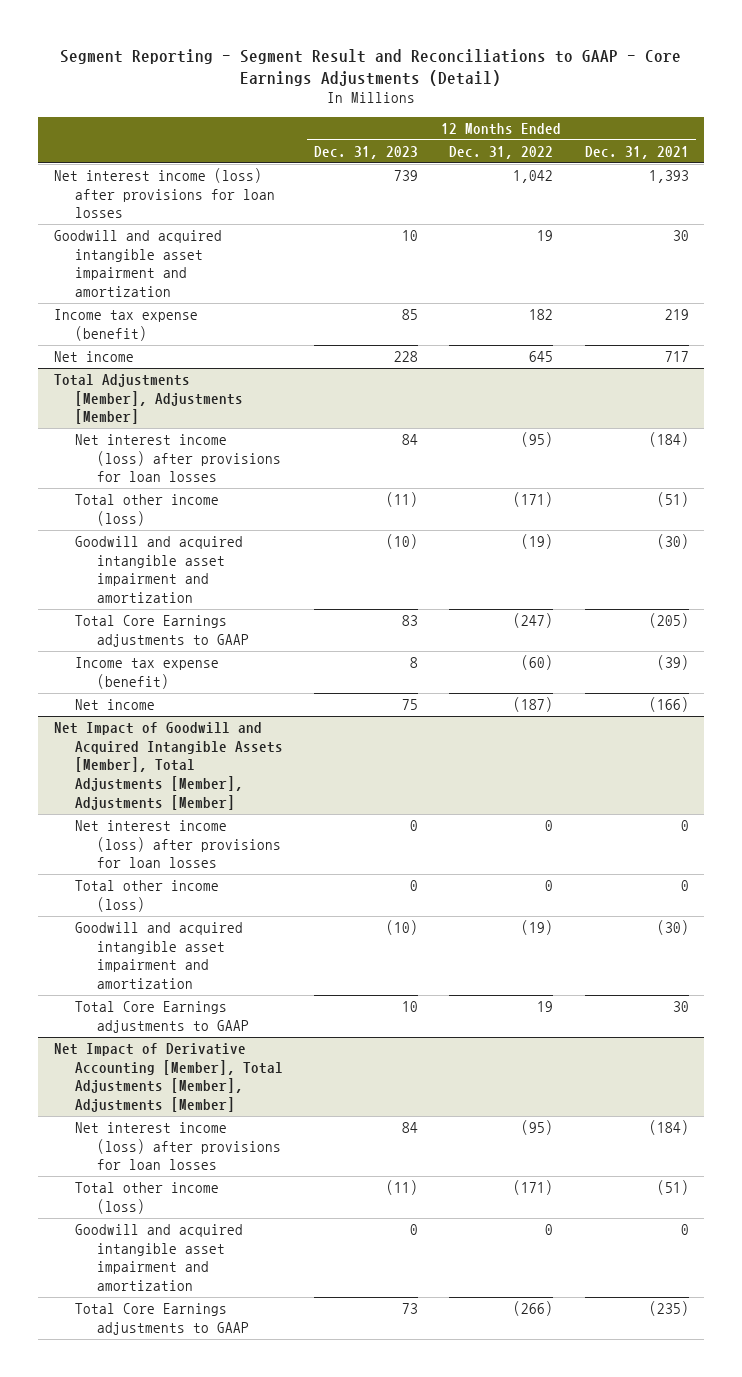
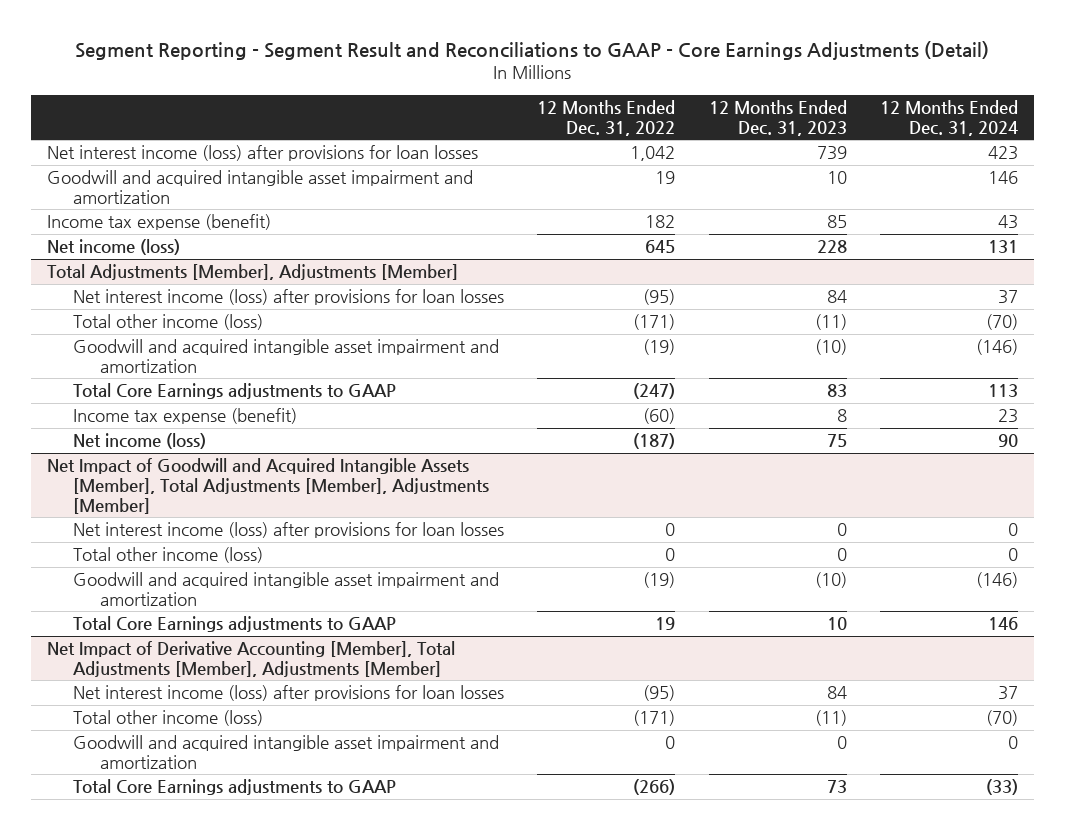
- | 12 Months Ended Dec. 31, 2023 | 12 Months Ended Dec. 31, 2022 | 12 Months Ended Dec. 31, 2021
+ | 12 Months Ended Dec. 31, 2022 | 12 Months Ended Dec. 31, 2023 | 12 Months Ended Dec. 31, 2024
- Net income | 228 | 645 | 717
+ Net income (loss) | 645 | 228 | 131
@ Total Adjustments [Member], Adjustments [Member]
- Net income | 75 | (187) | (166)
+ Net income (loss) | (187) | 75 | 90

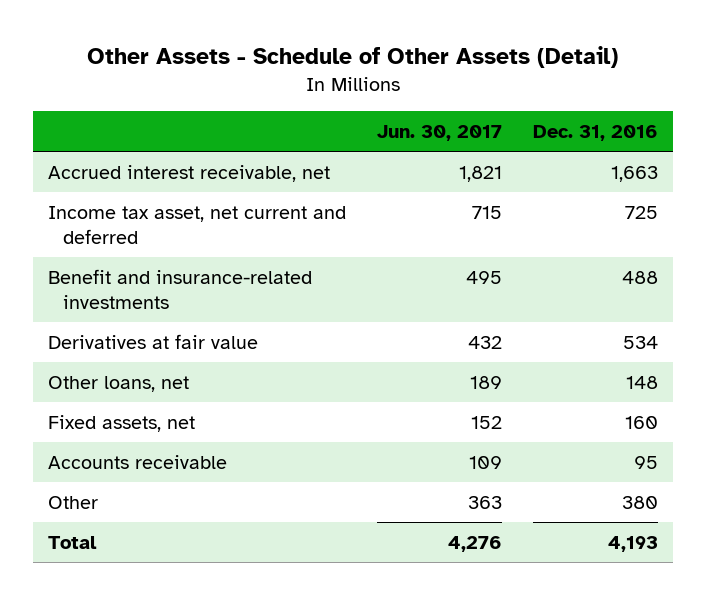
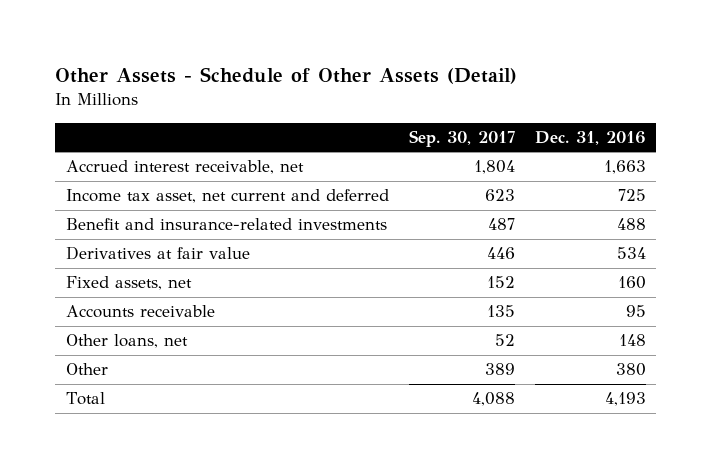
- | Jun. 30, 2017 | Dec. 31, 2016
+ | Sep. 30, 2017 | Dec. 31, 2016
moved down: Other loans, net | 52 | 148

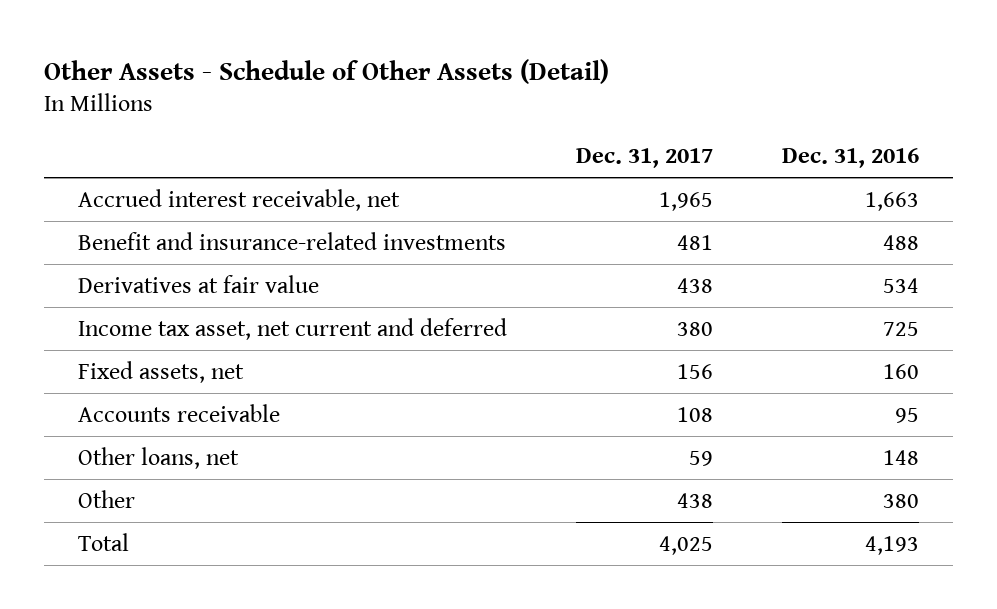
- | Sep. 30, 2017 | Dec. 31, 2016
+ | Dec. 31, 2017 | Dec. 31, 2016
moved down: Income tax asset, net current and deferred | 380 | 725

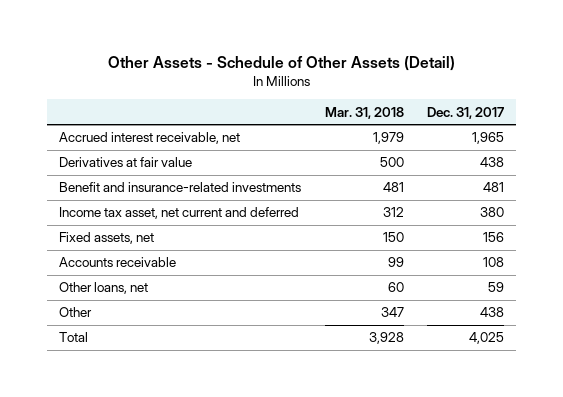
- | Dec. 31, 2017 | Dec. 31, 2016
+ | Mar. 31, 2018 | Dec. 31, 2017
moved down: Benefit and insurance-related investments | 481 | 481

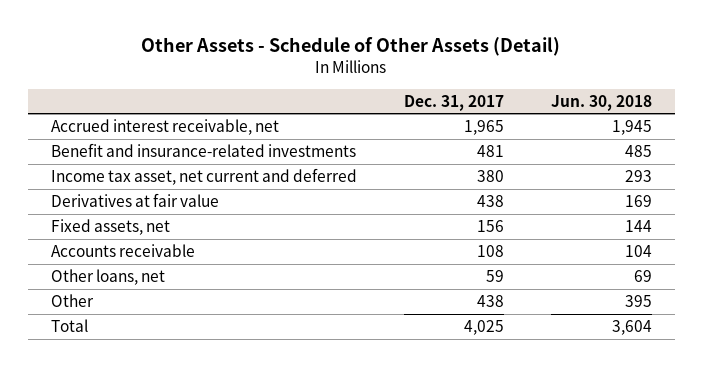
- | Mar. 31, 2018 | Dec. 31, 2017
+ | Dec. 31, 2017 | Jun. 30, 2018
moved down: Derivatives at fair value | 438 | 169

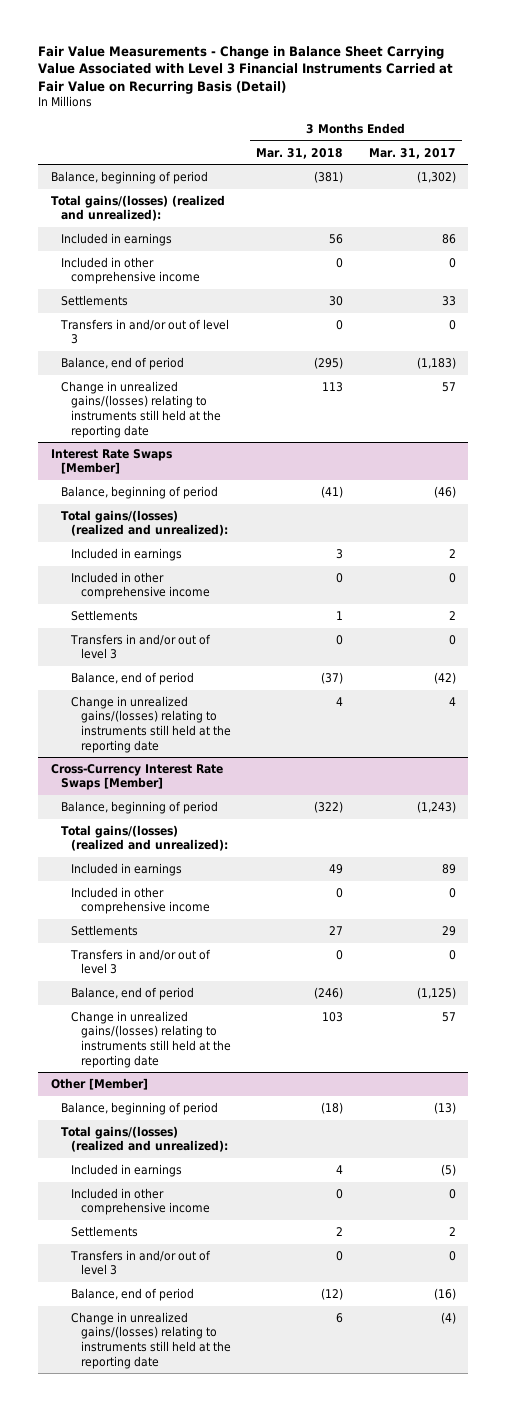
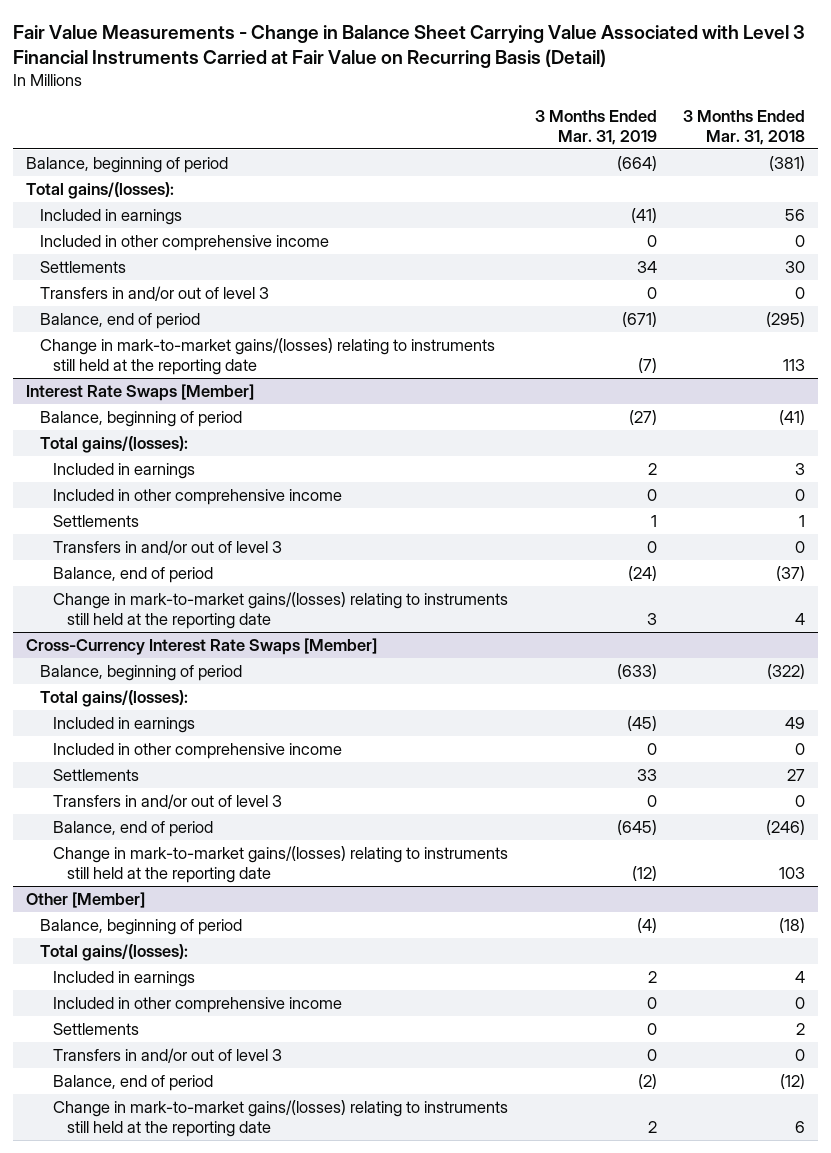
- | 3 Months Ended Mar. 31, 2018 | 3 Months Ended Mar. 31, 2017
+ | 3 Months Ended Mar. 31, 2019 | 3 Months Ended Mar. 31, 2018
- Total gains/(losses) (realized and unrealized):
+ Total gains/(losses):
- Change in unrealized gains/(losses) relating to instruments still held at the reporting date | 113 | 57
+ Change in mark-to-market gains/(losses) relating to instruments still held at the reporting date | (7) | 113
@ Interest Rate Swaps [Member]
- Total gains/(losses) (realized and unrealized):
+ Total gains/(losses):
- Change in unrealized gains/(losses) relating to instruments still held at the reporting date | 4 | 4
+ Change in mark-to-market gains/(losses) relating to instruments still held at the reporting date | 3 | 4
@ Cross-Currency Interest Rate Swaps [Member]
- Total gains/(losses) (realized and unrealized):
+ Total gains/(losses):
- Change in unrealized gains/(losses) relating to instruments still held at the reporting date | 103 | 57
+ Change in mark-to-market gains/(losses) relating to instruments still held at the reporting date | (12) | 103
@ Other [Member]
- Total gains/(losses) (realized and unrealized):
+ Total gains/(losses):
- Change in unrealized gains/(losses) relating to instruments still held at the reporting date | 6 | (4)
+ Change in mark-to-market gains/(losses) relating to instruments still held at the reporting date | 2 | 6

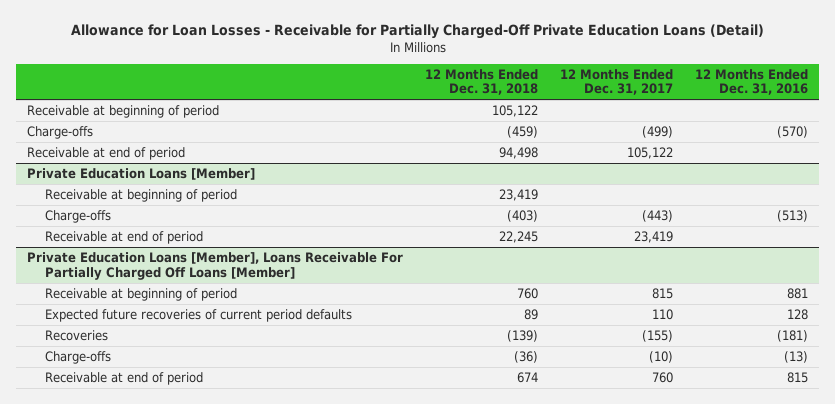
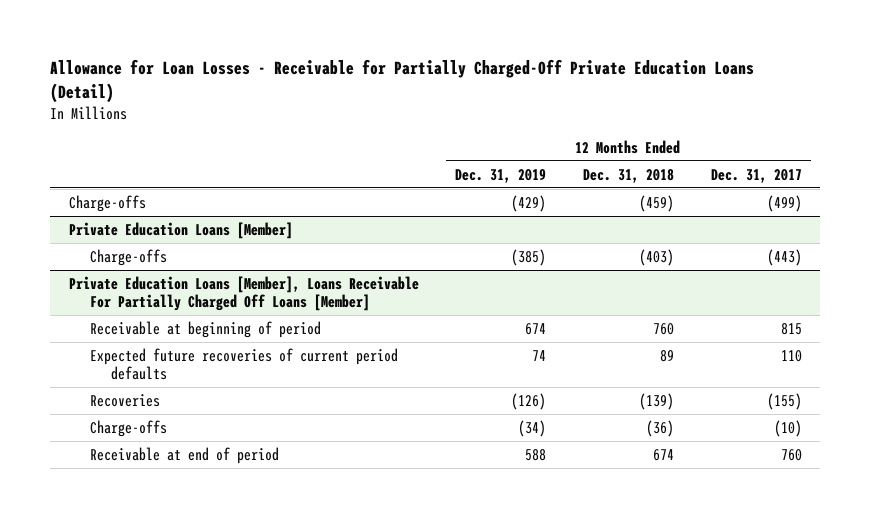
- | 12 Months Ended Dec. 31, 2018 | 12 Months Ended Dec. 31, 2017 | 12 Months Ended Dec. 31, 2016
+ | 12 Months Ended Dec. 31, 2019 | 12 Months Ended Dec. 31, 2018 | 12 Months Ended Dec. 31, 2017
- Receivable at beginning of period | 105,122 | |
- Receivable at end of period | 94,498 | 105,122 |
@ Private Education Loans [Member]
- Receivable at beginning of period | 23,419 | |
- Receivable at end of period | 22,245 | 23,419 |

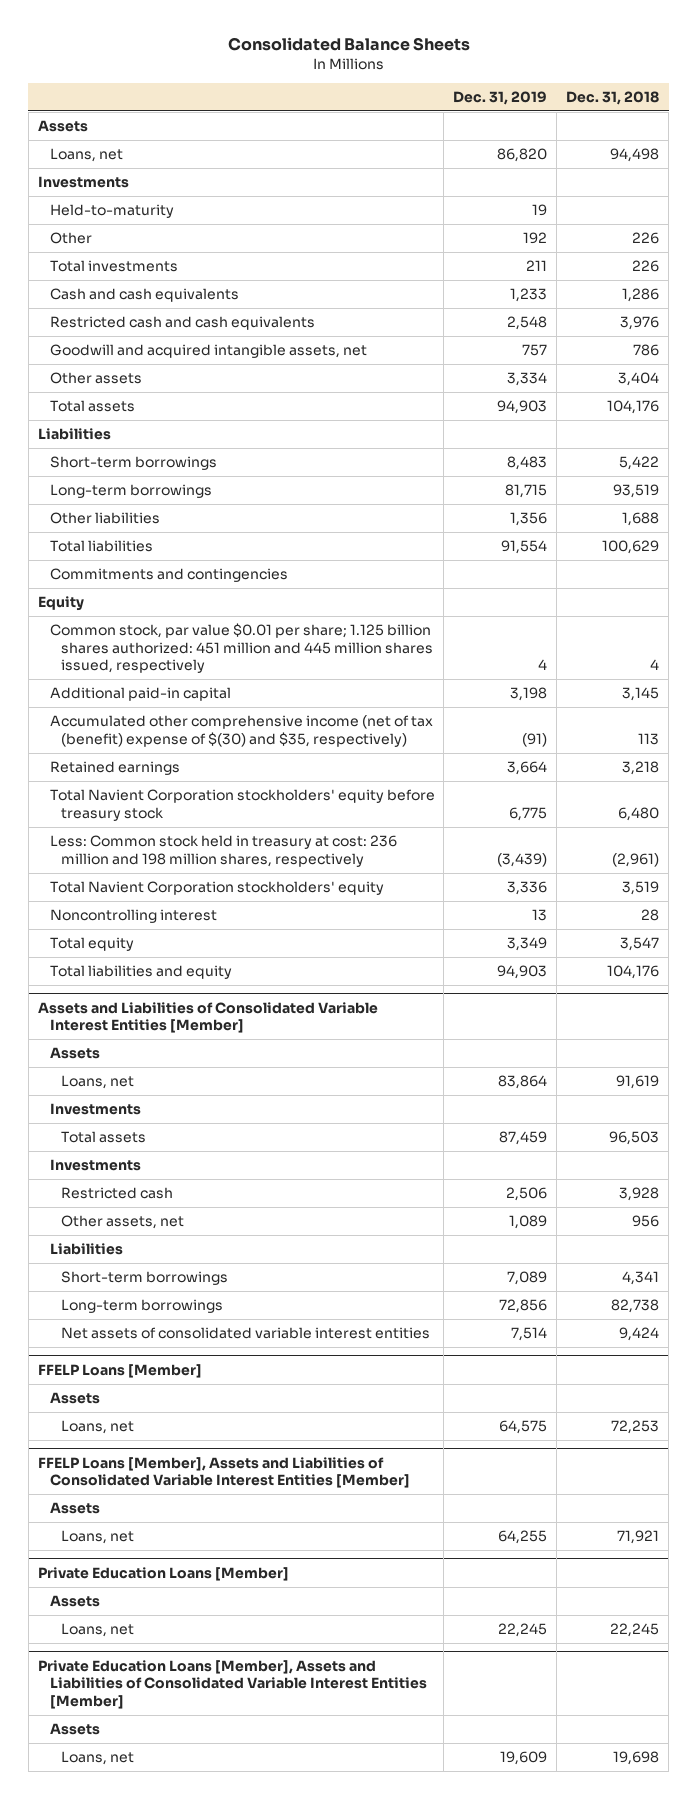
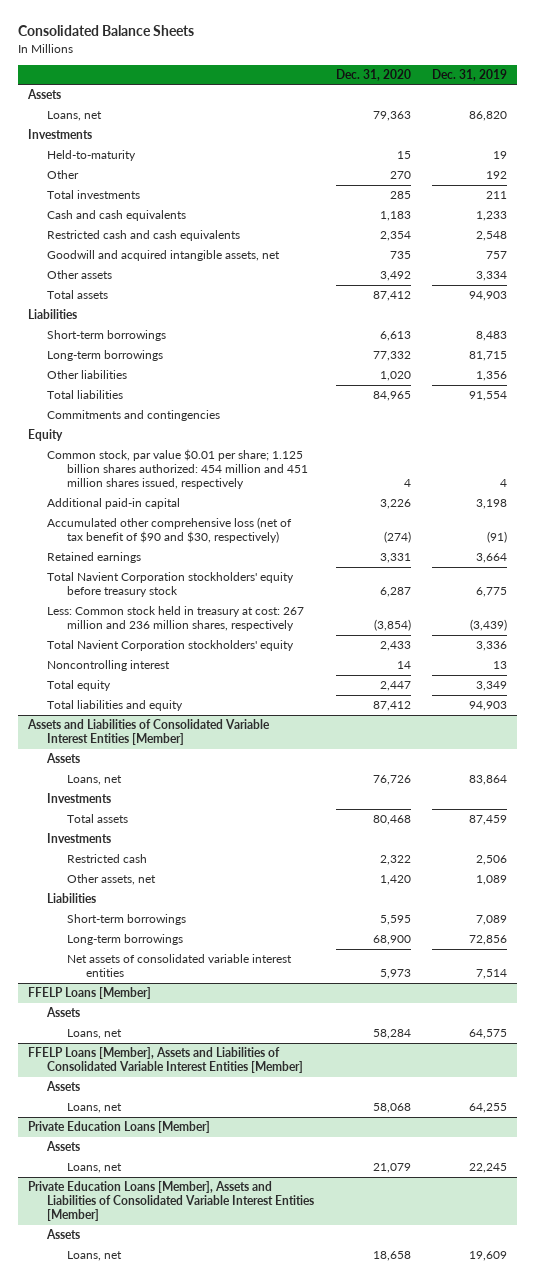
- | Dec. 31, 2019 | Dec. 31, 2018
+ | Dec. 31, 2020 | Dec. 31, 2019
- Common stock, par value $0.01 per share; 1.125 billion shares authorized: 451 million and 445 million shares issued, respectively | 4 | 4
+ Common stock, par value $0.01 per share; 1.125 billion shares authorized: 454 million and 451 million shares issued, respectively | 4 | 4
- Accumulated other comprehensive income (net of tax (benefit) expense of $(30) and $35, respectively) | (91) | 113
+ Accumulated other comprehensive loss (net of tax benefit of $90 and $30, respectively) | (274) | (91)
- Less: Common stock held in treasury at cost: 236 million and 198 million shares, respectively | (3,439) | (2,961)
+ Less: Common stock held in treasury at cost: 267 million and 236 million shares, respectively | (3,854) | (3,439)

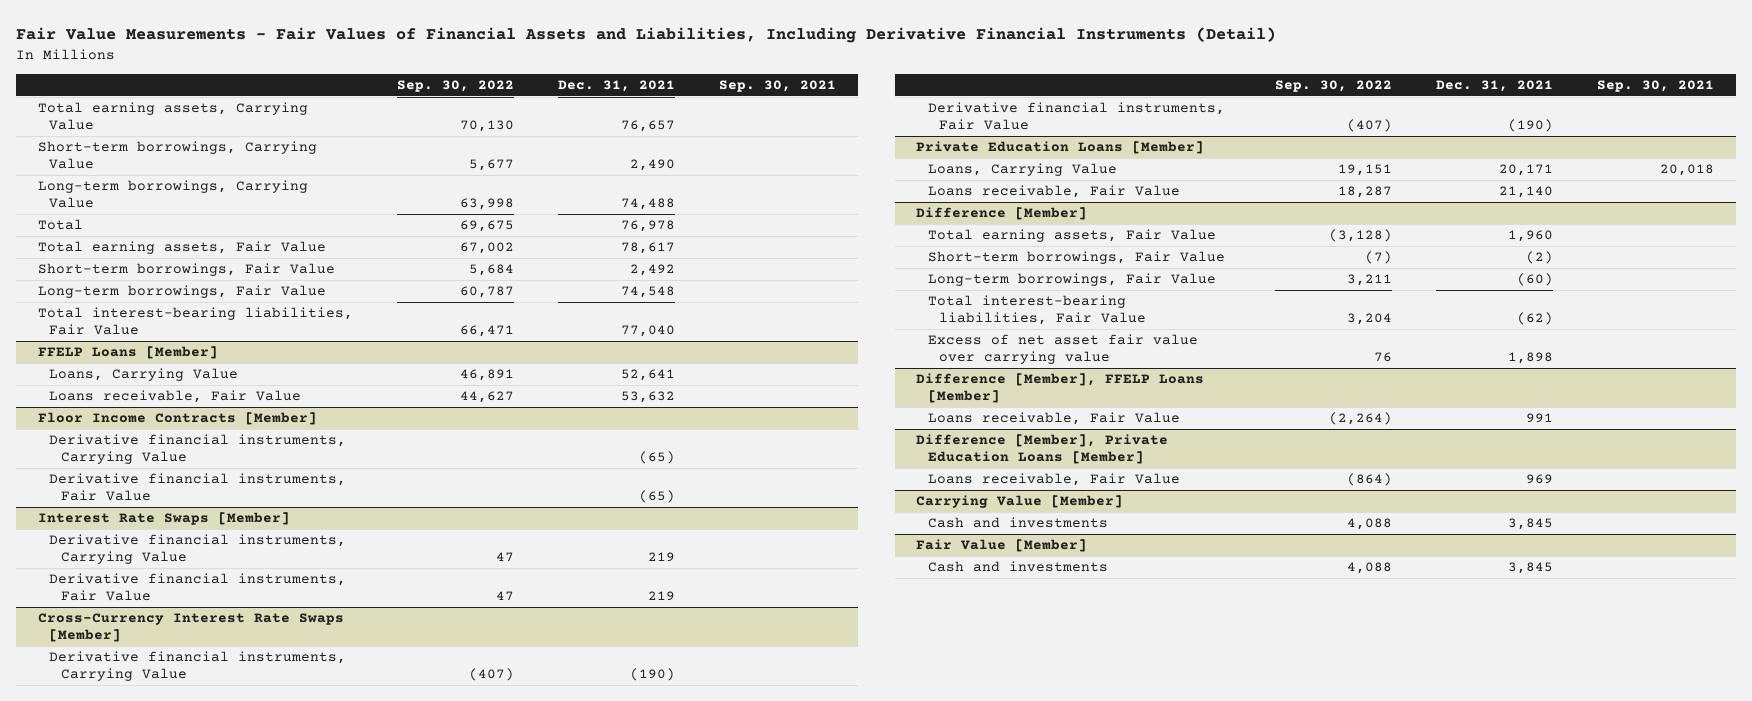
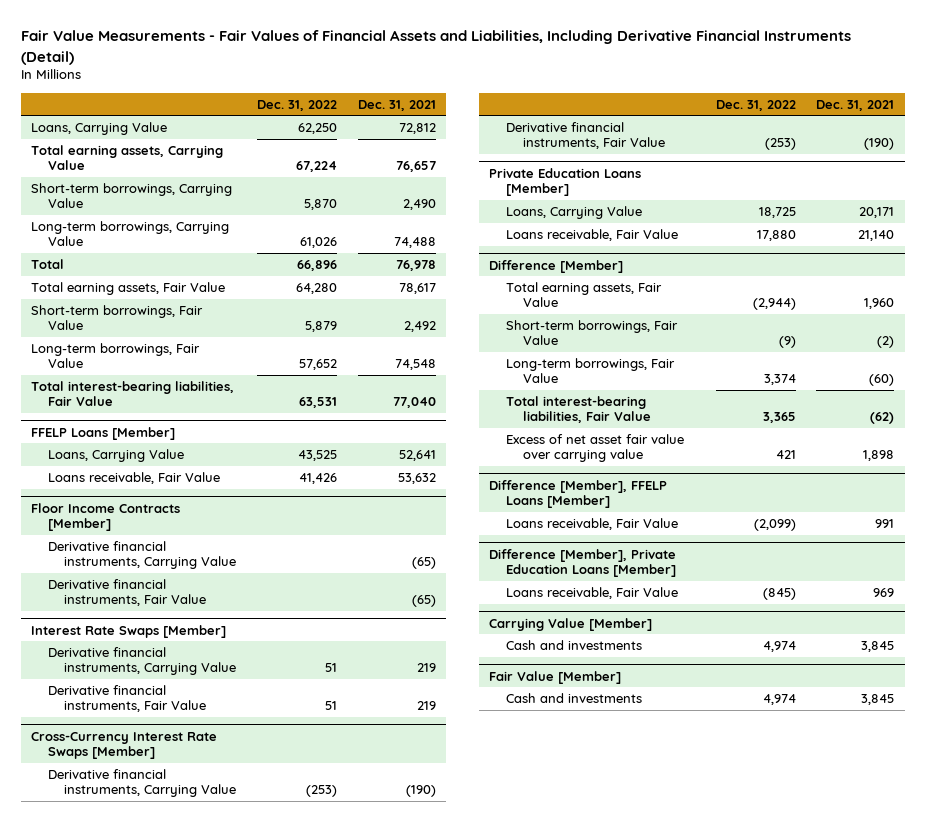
- | Sep. 30, 2022 | Dec. 31, 2021 | Sep. 30, 2021
+ | Dec. 31, 2022 | Dec. 31, 2021
+ Loans, Carrying Value | 62,250 | 72,812

